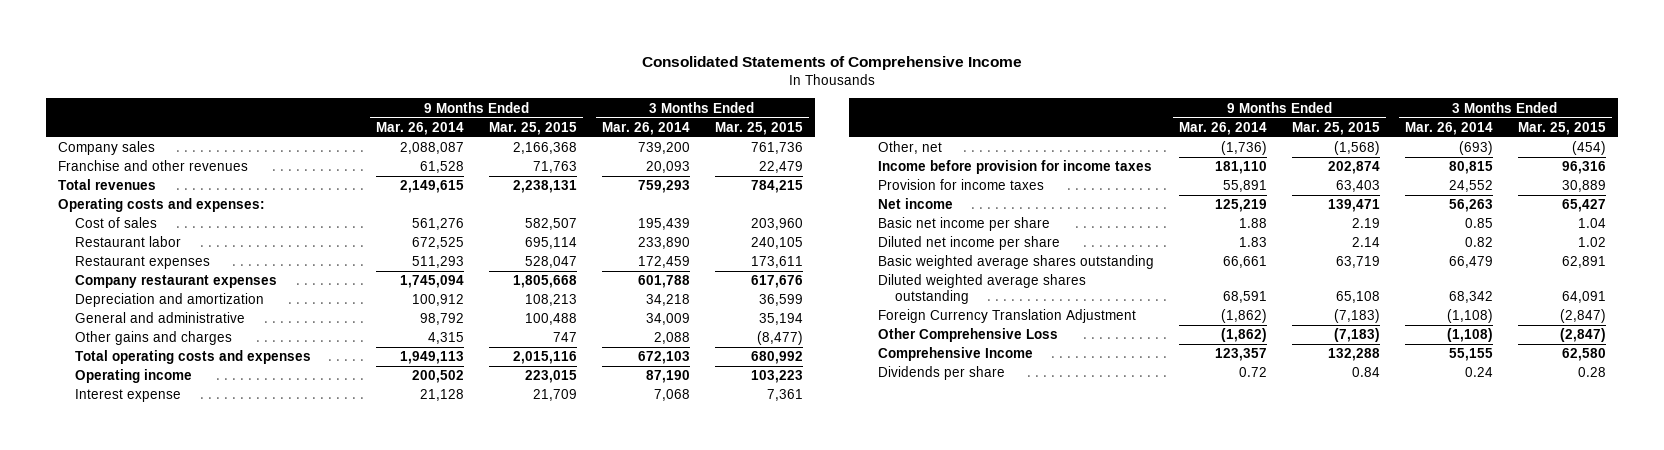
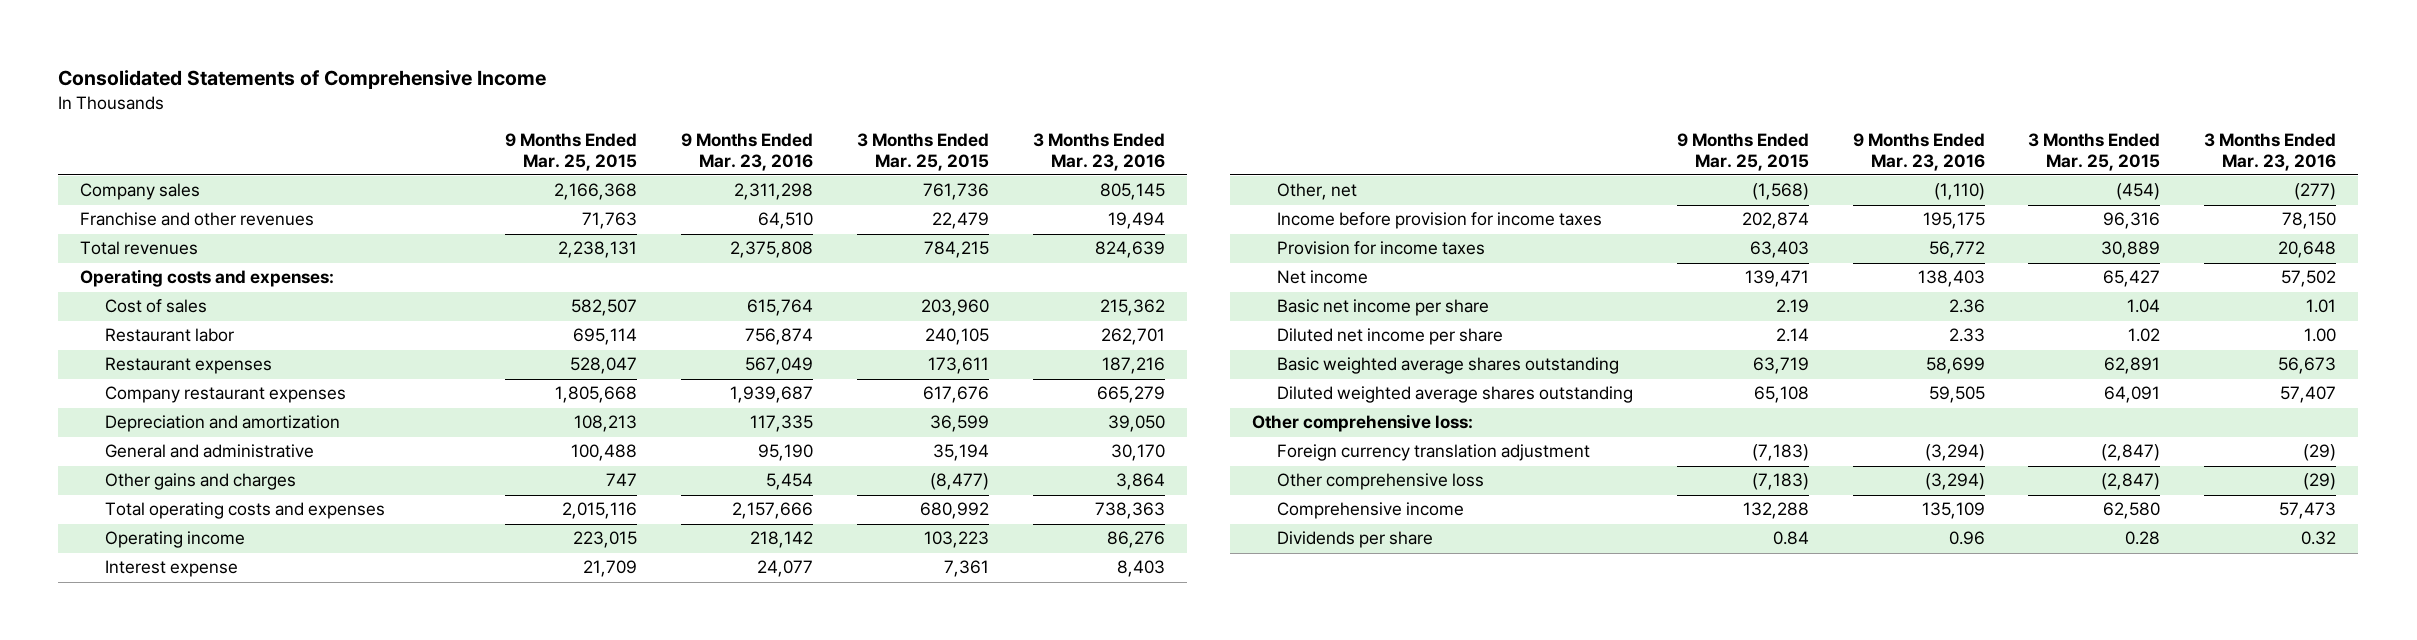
- | 9 Months Ended Mar. 26, 2014 | 9 Months Ended Mar. 25, 2015 | 3 Months Ended Mar. 26, 2014 | 3 Months Ended Mar. 25, 2015
+ | 9 Months Ended Mar. 25, 2015 | 9 Months Ended Mar. 23, 2016 | 3 Months Ended Mar. 25, 2015 | 3 Months Ended Mar. 23, 2016
- Foreign Currency Translation Adjustment | (1,862) | (7,183) | (1,108) | (2,847)
- Other Comprehensive Loss | (1,862) | (7,183) | (1,108) | (2,847)
- Comprehensive Income | 123,357 | 132,288 | 55,155 | 62,580
+ Other comprehensive loss:
+ Foreign currency translation adjustment | (7,183) | (3,294) | (2,847) | (29)
+ Other comprehensive loss | (7,183) | (3,294) | (2,847) | (29)
+ Comprehensive income | 132,288 | 135,109 | 62,580 | 57,473

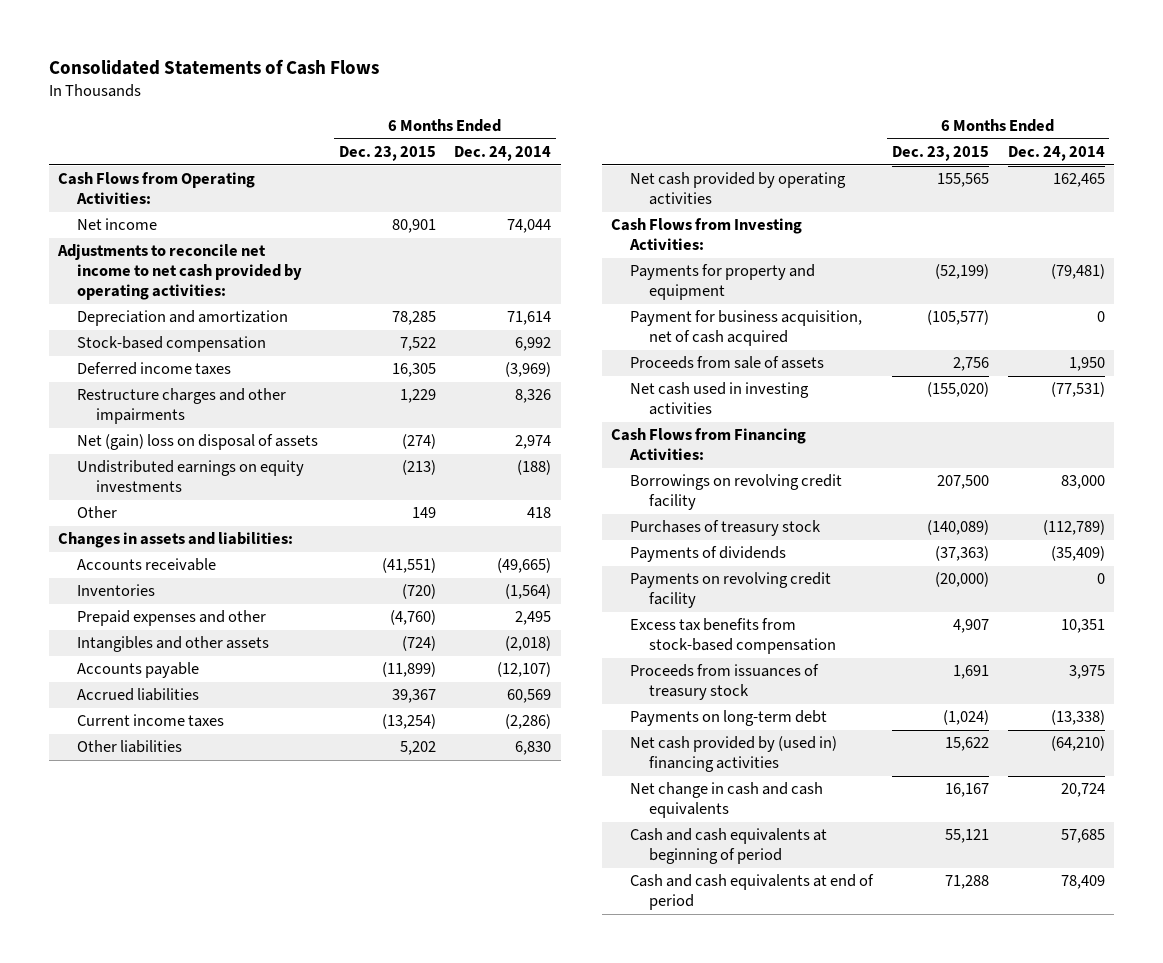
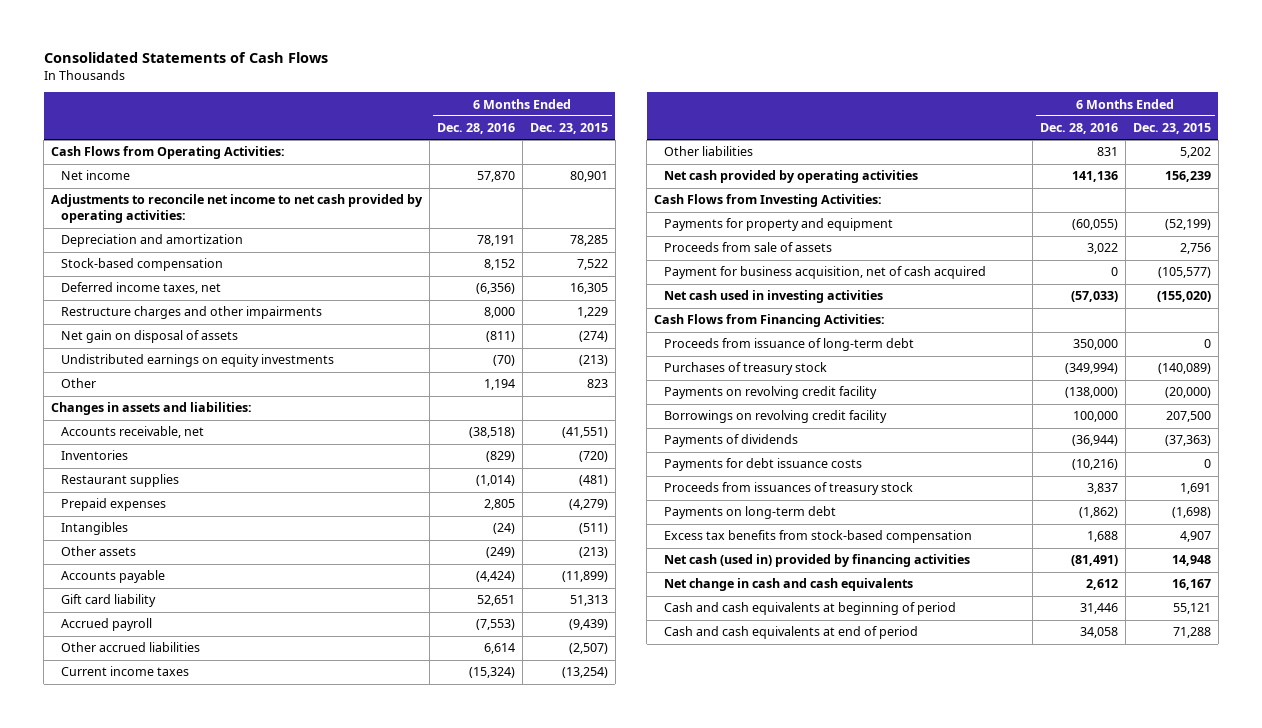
- | 6 Months Ended Dec. 23, 2015 | 6 Months Ended Dec. 24, 2014
+ | 6 Months Ended Dec. 28, 2016 | 6 Months Ended Dec. 23, 2015
- Deferred income taxes | 16,305 | (3,969)
+ Deferred income taxes, net | (6,356) | 16,305
- Net (gain) loss on disposal of assets | (274) | 2,974
+ Net gain on disposal of assets | (811) | (274)
- Other | 149 | 418
+ Other | 1,194 | 823
- Accounts receivable | (41,551) | (49,665)
+ Accounts receivable, net | (38,518) | (41,551)
- Prepaid expenses and other | (4,760) | 2,495
- Intangibles and other assets | (724) | (2,018)
+ Restaurant supplies | (1,014) | (481)
+ Prepaid expenses | 2,805 | (4,279)
+ Intangibles | (24) | (511)
+ Other assets | (249) | (213)
- Accrued liabilities | 39,367 | 60,569
+ Gift card liability | 52,651 | 51,313
+ Accrued payroll | (7,553) | (9,439)
+ Other accrued liabilities | 6,614 | (2,507)
- Net cash provided by operating activities | 155,565 | 162,465
+ Net cash provided by operating activities | 141,136 | 156,239
moved down: Payment for business acquisition, net of cash acquired | 0 | (105,577)
+ Proceeds from issuance of long-term debt | 350,000 | 0
moved down: Borrowings on revolving credit facility | 100,000 | 207,500
moved down: Payments of dividends | (36,944) | (37,363)
+ Payments for debt issuance costs | (10,216) | 0
- Payments on long-term debt | (1,024) | (13,338)
- Net cash provided by (used in) financing activities | 15,622 | (64,210)
+ Payments on long-term debt | (1,862) | (1,698)
moved down: Excess tax benefits from stock-based compensation | 1,688 | 4,907
+ Net cash (used in) provided by financing activities | (81,491) | 14,948

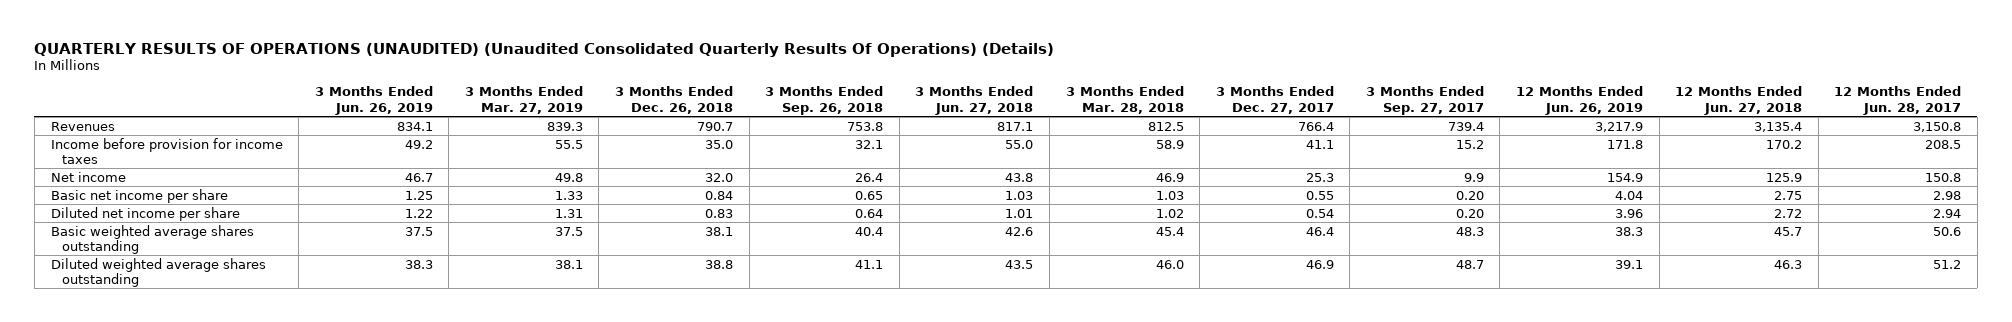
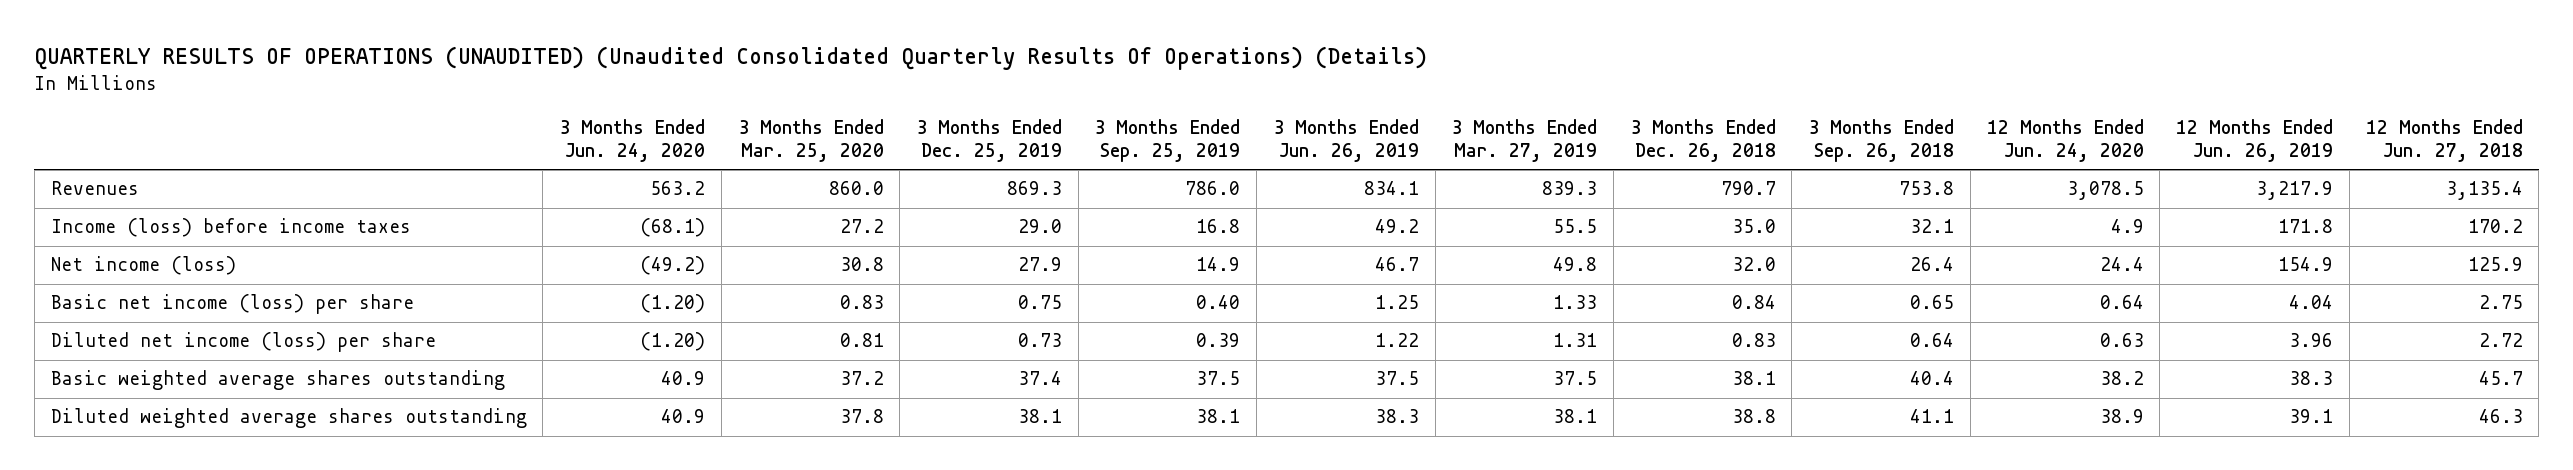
- | 3 Months Ended Jun. 26, 2019 | 3 Months Ended Mar. 27, 2019 | 3 Months Ended Dec. 26, 2018 | 3 Months Ended Sep. 26, 2018 | 3 Months Ended Jun. 27, 2018 | 3 Months Ended Mar. 28, 2018 | 3 Months Ended Dec. 27, 2017 | 3 Months Ended Sep. 27, 2017 | 12 Months Ended Jun. 26, 2019 | 12 Months Ended Jun. 27, 2018 | 12 Months Ended Jun. 28, 2017
+ | 3 Months Ended Jun. 24, 2020 | 3 Months Ended Mar. 25, 2020 | 3 Months Ended Dec. 25, 2019 | 3 Months Ended Sep. 25, 2019 | 3 Months Ended Jun. 26, 2019 | 3 Months Ended Mar. 27, 2019 | 3 Months Ended Dec. 26, 2018 | 3 Months Ended Sep. 26, 2018 | 12 Months Ended Jun. 24, 2020 | 12 Months Ended Jun. 26, 2019 | 12 Months Ended Jun. 27, 2018
- Income before provision for income taxes | 49.2 | 55.5 | 35.0 | 32.1 | 55.0 | 58.9 | 41.1 | 15.2 | 171.8 | 170.2 | 208.5
- Net income | 46.7 | 49.8 | 32.0 | 26.4 | 43.8 | 46.9 | 25.3 | 9.9 | 154.9 | 125.9 | 150.8
- Basic net income per share | 1.25 | 1.33 | 0.84 | 0.65 | 1.03 | 1.03 | 0.55 | 0.20 | 4.04 | 2.75 | 2.98
- Diluted net income per share | 1.22 | 1.31 | 0.83 | 0.64 | 1.01 | 1.02 | 0.54 | 0.20 | 3.96 | 2.72 | 2.94
+ Income (loss) before income taxes | (68.1) | 27.2 | 29.0 | 16.8 | 49.2 | 55.5 | 35.0 | 32.1 | 4.9 | 171.8 | 170.2
+ Net income (loss) | (49.2) | 30.8 | 27.9 | 14.9 | 46.7 | 49.8 | 32.0 | 26.4 | 24.4 | 154.9 | 125.9
+ Basic net income (loss) per share | (1.20) | 0.83 | 0.75 | 0.40 | 1.25 | 1.33 | 0.84 | 0.65 | 0.64 | 4.04 | 2.75
+ Diluted net income (loss) per share | (1.20) | 0.81 | 0.73 | 0.39 | 1.22 | 1.31 | 0.83 | 0.64 | 0.63 | 3.96 | 2.72

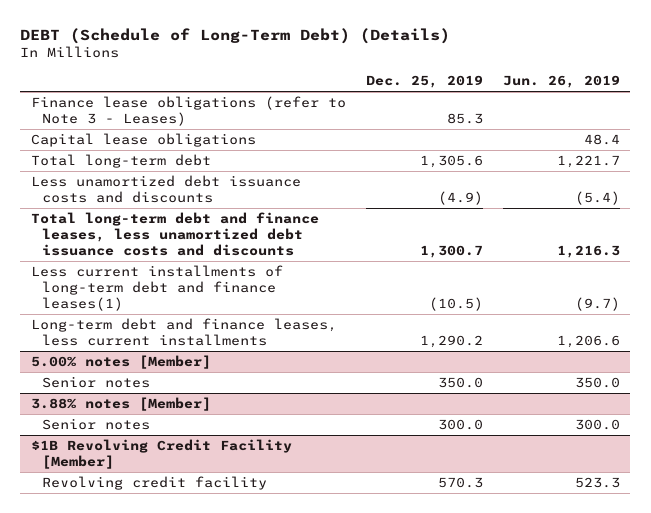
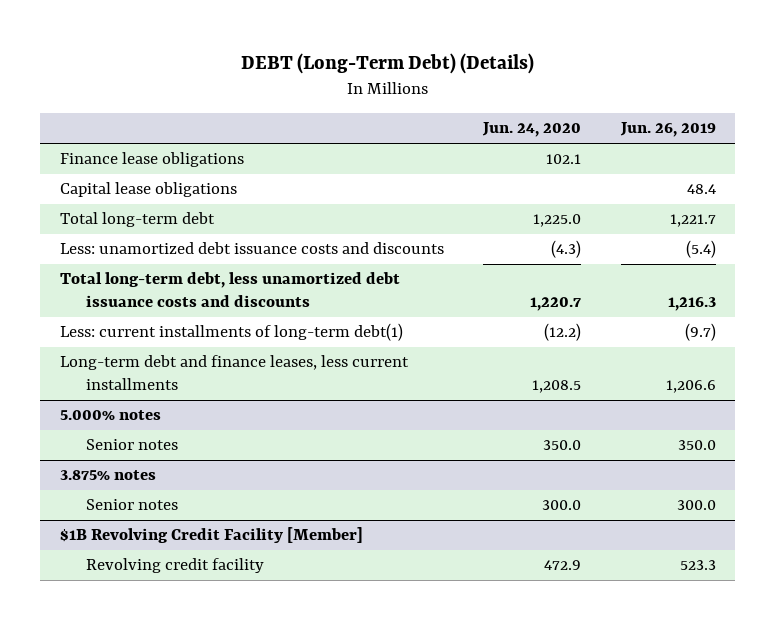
- DEBT (Schedule of Long-Term Debt) (Details)
+ DEBT (Long-Term Debt) (Details)
- | Dec. 25, 2019 | Jun. 26, 2019
+ | Jun. 24, 2020 | Jun. 26, 2019
- Finance lease obligations (refer to Note 3 - Leases) | 85.3 |
+ Finance lease obligations | 102.1 |
- Less unamortized debt issuance costs and discounts | (4.9) | (5.4)
- Total long-term debt and finance leases, less unamortized debt issuance costs and discounts | 1,300.7 | 1,216.3
- Less current installments of long-term debt and finance leases(1) | (10.5) | (9.7)
+ Less: unamortized debt issuance costs and discounts | (4.3) | (5.4)
+ Total long-term debt, less unamortized debt issuance costs and discounts | 1,220.7 | 1,216.3
+ Less: current installments of long-term debt(1) | (12.2) | (9.7)
- 5.00% notes [Member]
+ 5.000% notes
- 3.88% notes [Member]
+ 3.875% notes

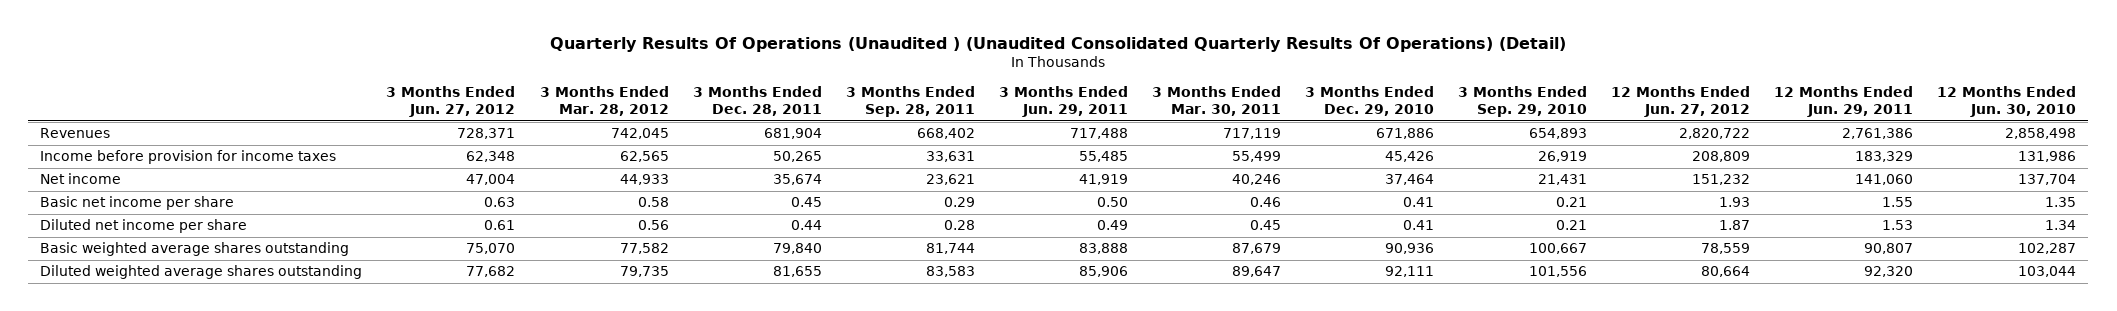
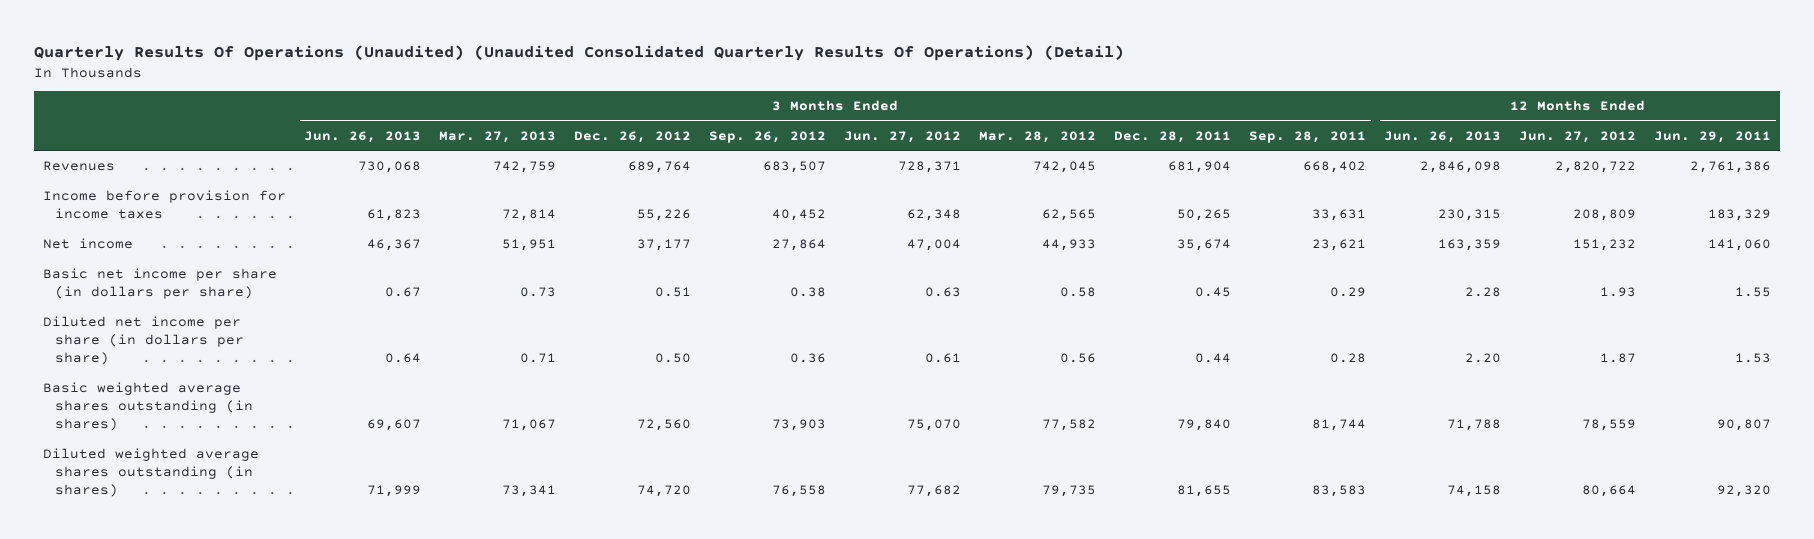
- Quarterly Results Of Operations (Unaudited ) (Unaudited Consolidated Quarterly Results Of Operations) (Detail)
+ Quarterly Results Of Operations (Unaudited) (Unaudited Consolidated Quarterly Results Of Operations) (Detail)
- | 3 Months Ended Jun. 27, 2012 | 3 Months Ended Mar. 28, 2012 | 3 Months Ended Dec. 28, 2011 | 3 Months Ended Sep. 28, 2011 | 3 Months Ended Jun. 29, 2011 | 3 Months Ended Mar. 30, 2011 | 3 Months Ended Dec. 29, 2010 | 3 Months Ended Sep. 29, 2010 | 12 Months Ended Jun. 27, 2012 | 12 Months Ended Jun. 29, 2011 | 12 Months Ended Jun. 30, 2010
+ | 3 Months Ended Jun. 26, 2013 | 3 Months Ended Mar. 27, 2013 | 3 Months Ended Dec. 26, 2012 | 3 Months Ended Sep. 26, 2012 | 3 Months Ended Jun. 27, 2012 | 3 Months Ended Mar. 28, 2012 | 3 Months Ended Dec. 28, 2011 | 3 Months Ended Sep. 28, 2011 | 12 Months Ended Jun. 26, 2013 | 12 Months Ended Jun. 27, 2012 | 12 Months Ended Jun. 29, 2011
- Basic net income per share | 0.63 | 0.58 | 0.45 | 0.29 | 0.50 | 0.46 | 0.41 | 0.21 | 1.93 | 1.55 | 1.35
- Diluted net income per share | 0.61 | 0.56 | 0.44 | 0.28 | 0.49 | 0.45 | 0.41 | 0.21 | 1.87 | 1.53 | 1.34
- Basic weighted average shares outstanding | 75,070 | 77,582 | 79,840 | 81,744 | 83,888 | 87,679 | 90,936 | 100,667 | 78,559 | 90,807 | 102,287
- Diluted weighted average shares outstanding | 77,682 | 79,735 | 81,655 | 83,583 | 85,906 | 89,647 | 92,111 | 101,556 | 80,664 | 92,320 | 103,044
+ Basic net income per share (in dollars per share) | 0.67 | 0.73 | 0.51 | 0.38 | 0.63 | 0.58 | 0.45 | 0.29 | 2.28 | 1.93 | 1.55
+ Diluted net income per share (in dollars per share) | 0.64 | 0.71 | 0.50 | 0.36 | 0.61 | 0.56 | 0.44 | 0.28 | 2.20 | 1.87 | 1.53
+ Basic weighted average shares outstanding (in shares) | 69,607 | 71,067 | 72,560 | 73,903 | 75,070 | 77,582 | 79,840 | 81,744 | 71,788 | 78,559 | 90,807
+ Diluted weighted average shares outstanding (in shares) | 71,999 | 73,341 | 74,720 | 76,558 | 77,682 | 79,735 | 81,655 | 83,583 | 74,158 | 80,664 | 92,320

